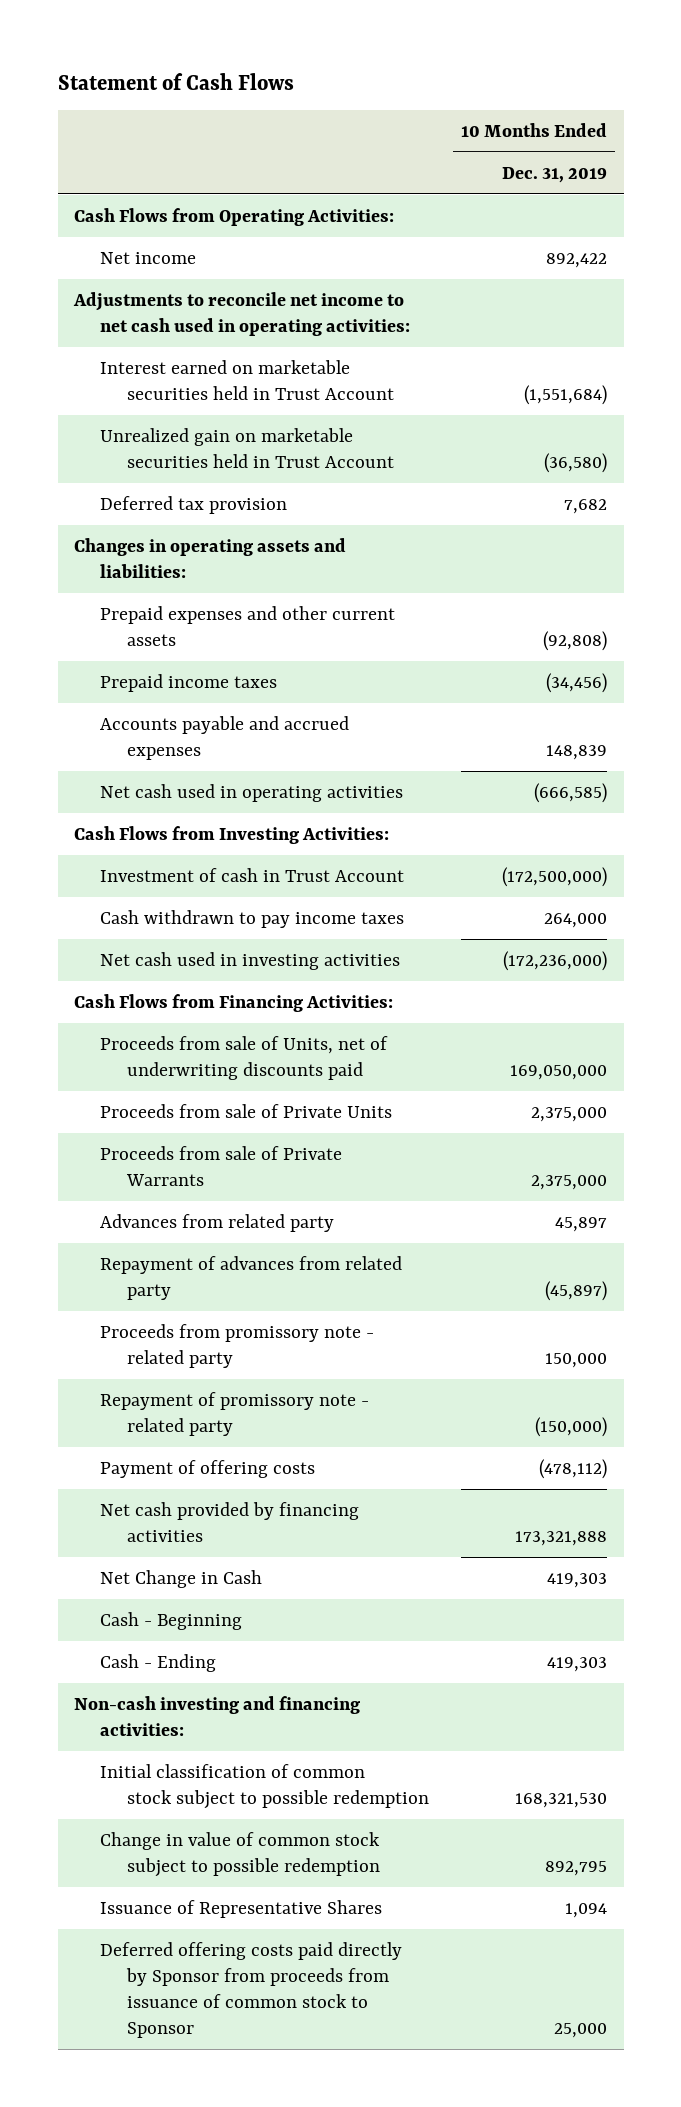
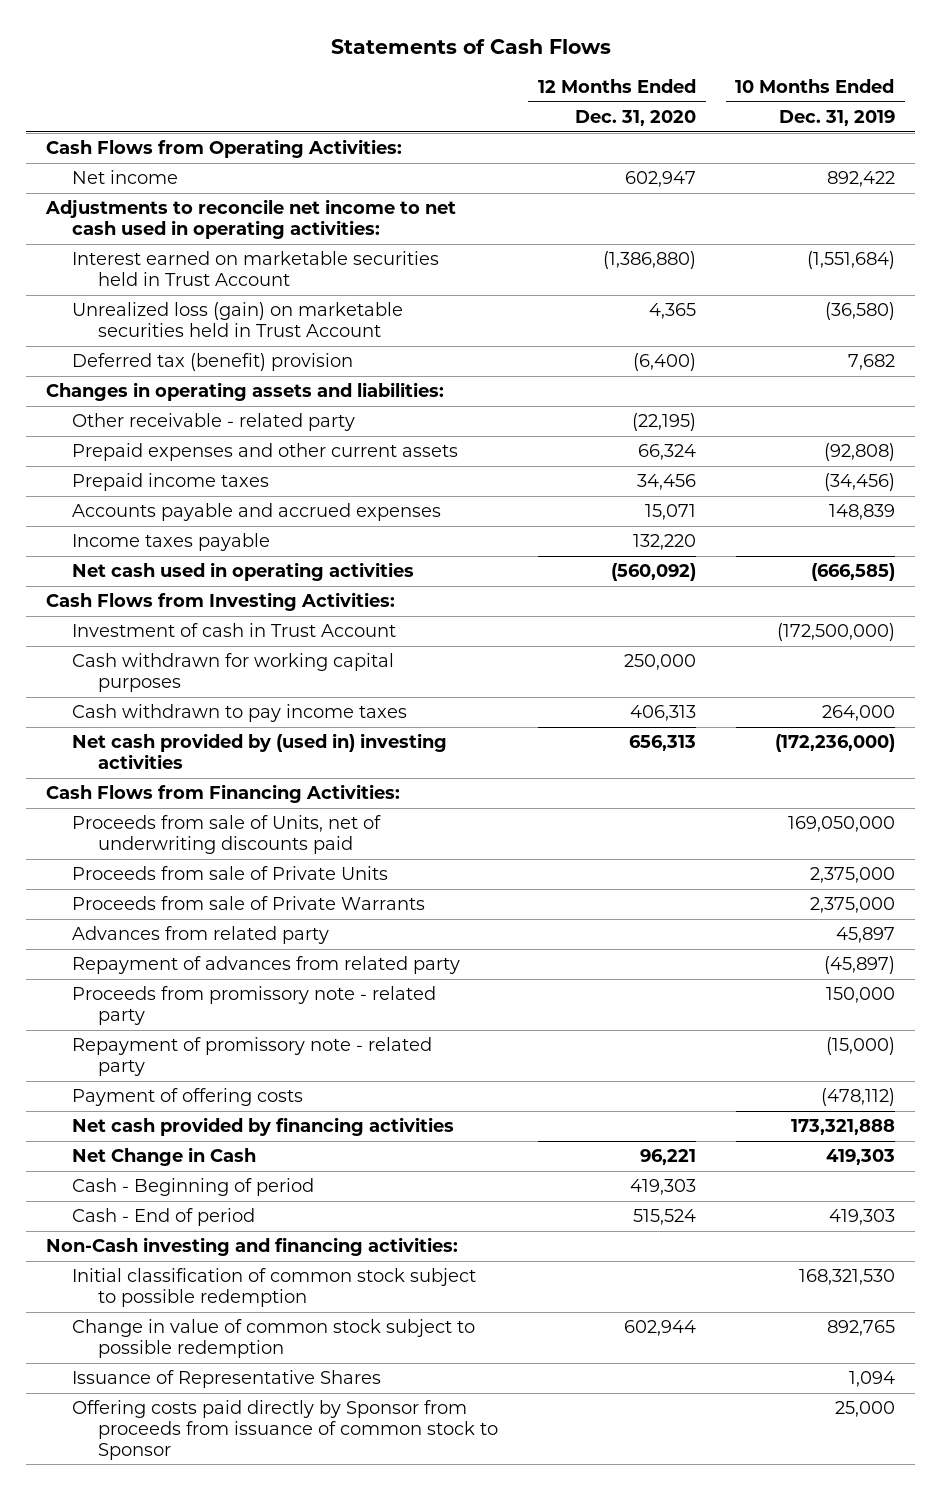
- Statement of Cash Flows
+ Statements of Cash Flows
- | 10 Months Ended Dec. 31, 2019
+ | 12 Months Ended Dec. 31, 2020 | 10 Months Ended Dec. 31, 2019
- Unrealized gain on marketable securities held in Trust Account | (36,580)
- Deferred tax provision | 7,682
+ Unrealized loss (gain) on marketable securities held in Trust Account | 4,365 | (36,580)
+ Deferred tax (benefit) provision | (6,400) | 7,682
+ Other receivable - related party | (22,195) |
+ Income taxes payable | 132,220 |
+ Cash withdrawn for working capital purposes | 250,000 |
- Net cash used in investing activities | (172,236,000)
+ Net cash provided by (used in) investing activities | 656,313 | (172,236,000)
- Repayment of promissory note - related party | (150,000)
+ Repayment of promissory note - related party | | (15,000)
- Cash - Beginning
- Cash - Ending | 419,303
- Non-cash investing and financing activities:
+ Cash - Beginning of period | 419,303 |
+ Cash - End of period | 515,524 | 419,303
+ Non-Cash investing and financing activities:
- Change in value of common stock subject to possible redemption | 892,795
+ Change in value of common stock subject to possible redemption | 602,944 | 892,765
- Deferred offering costs paid directly by Sponsor from proceeds from issuance of common stock to Sponsor | 25,000
+ Offering costs paid directly by Sponsor from proceeds from issuance of common stock to Sponsor | | 25,000

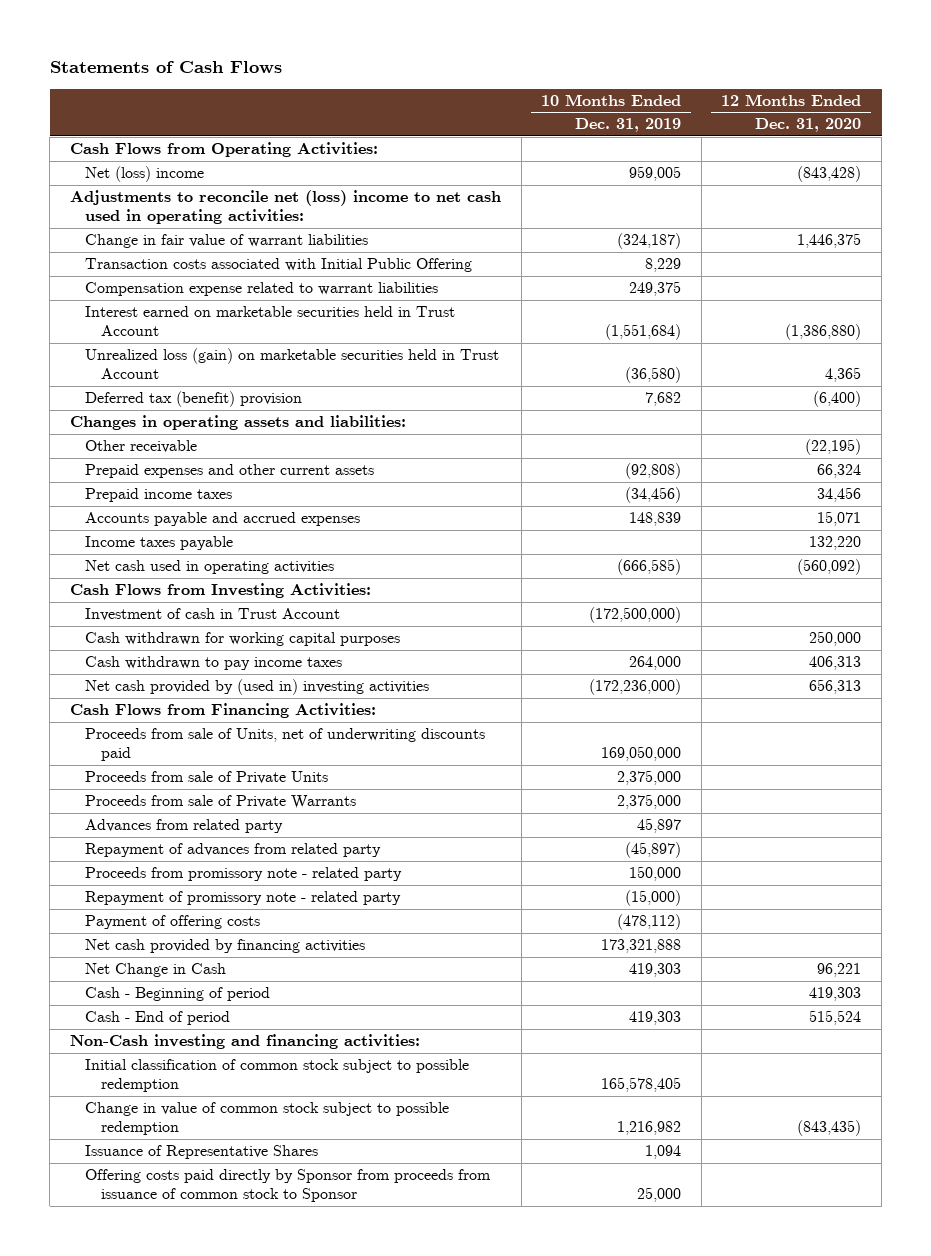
- | 12 Months Ended Dec. 31, 2020 | 10 Months Ended Dec. 31, 2019
+ | 10 Months Ended Dec. 31, 2019 | 12 Months Ended Dec. 31, 2020
- Net income | 602,947 | 892,422
- Adjustments to reconcile net income to net cash used in operating activities:
+ Net (loss) income | 959,005 | (843,428)
+ Adjustments to reconcile net (loss) income to net cash used in operating activities:
+ Change in fair value of warrant liabilities | (324,187) | 1,446,375
+ Transaction costs associated with Initial Public Offering | 8,229 |
+ Compensation expense related to warrant liabilities | 249,375 |
- Other receivable - related party | (22,195) |
+ Other receivable | | (22,195)
- Initial classification of common stock subject to possible redemption | | 168,321,530
- Change in value of common stock subject to possible redemption | 602,944 | 892,765
+ Initial classification of common stock subject to possible redemption | 165,578,405 |
+ Change in value of common stock subject to possible redemption | 1,216,982 | (843,435)

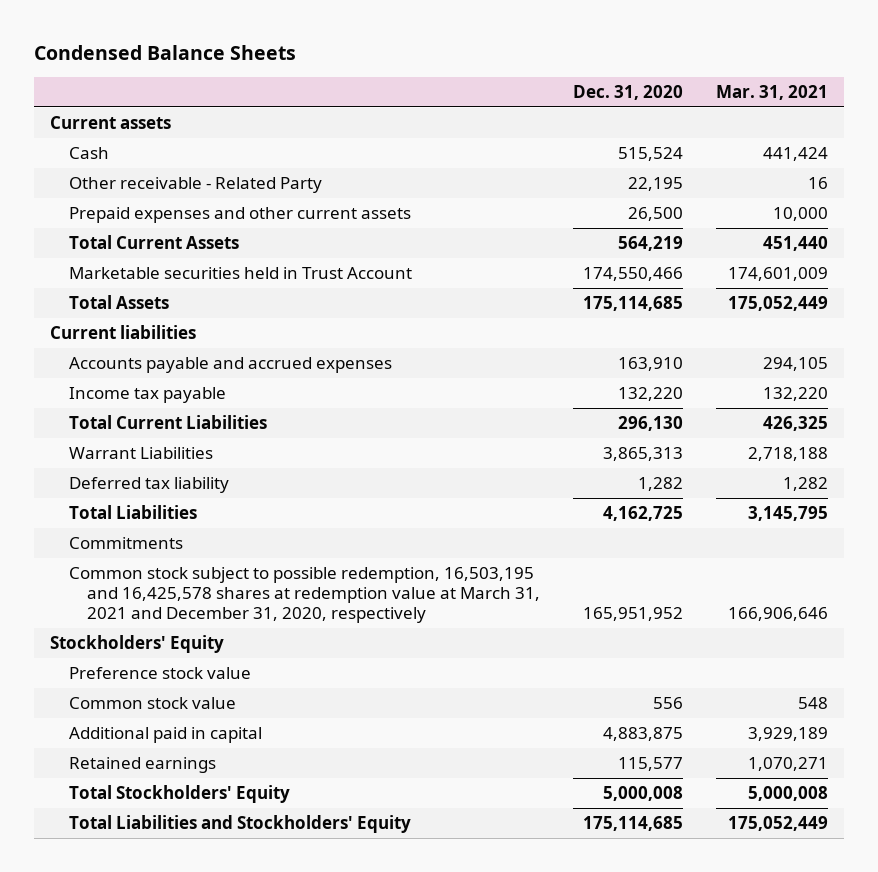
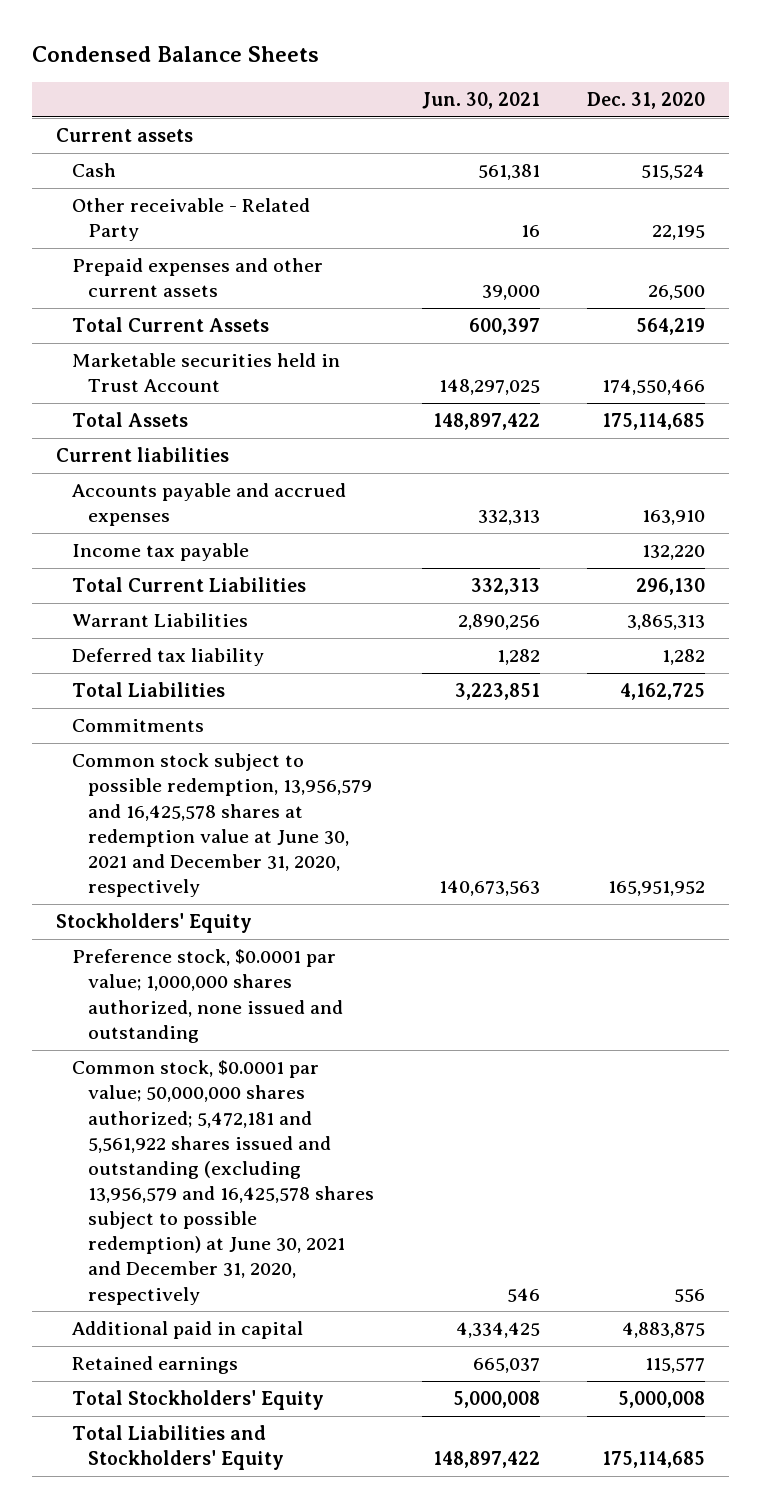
- | Dec. 31, 2020 | Mar. 31, 2021
+ | Jun. 30, 2021 | Dec. 31, 2020
- Common stock subject to possible redemption, 16,503,195 and 16,425,578 shares at redemption value at March 31, 2021 and December 31, 2020, respectively | 165,951,952 | 166,906,646
+ Common stock subject to possible redemption, 13,956,579 and 16,425,578 shares at redemption value at June 30, 2021 and December 31, 2020, respectively | 140,673,563 | 165,951,952
- Preference stock value
- Common stock value | 556 | 548
+ Preference stock, $0.0001 par value; 1,000,000 shares authorized, none issued and outstanding
+ Common stock, $0.0001 par value; 50,000,000 shares authorized; 5,472,181 and 5,561,922 shares issued and outstanding (excluding 13,956,579 and 16,425,578 shares subject to possible redemption) at June 30, 2021 and December 31, 2020, respectively | 546 | 556

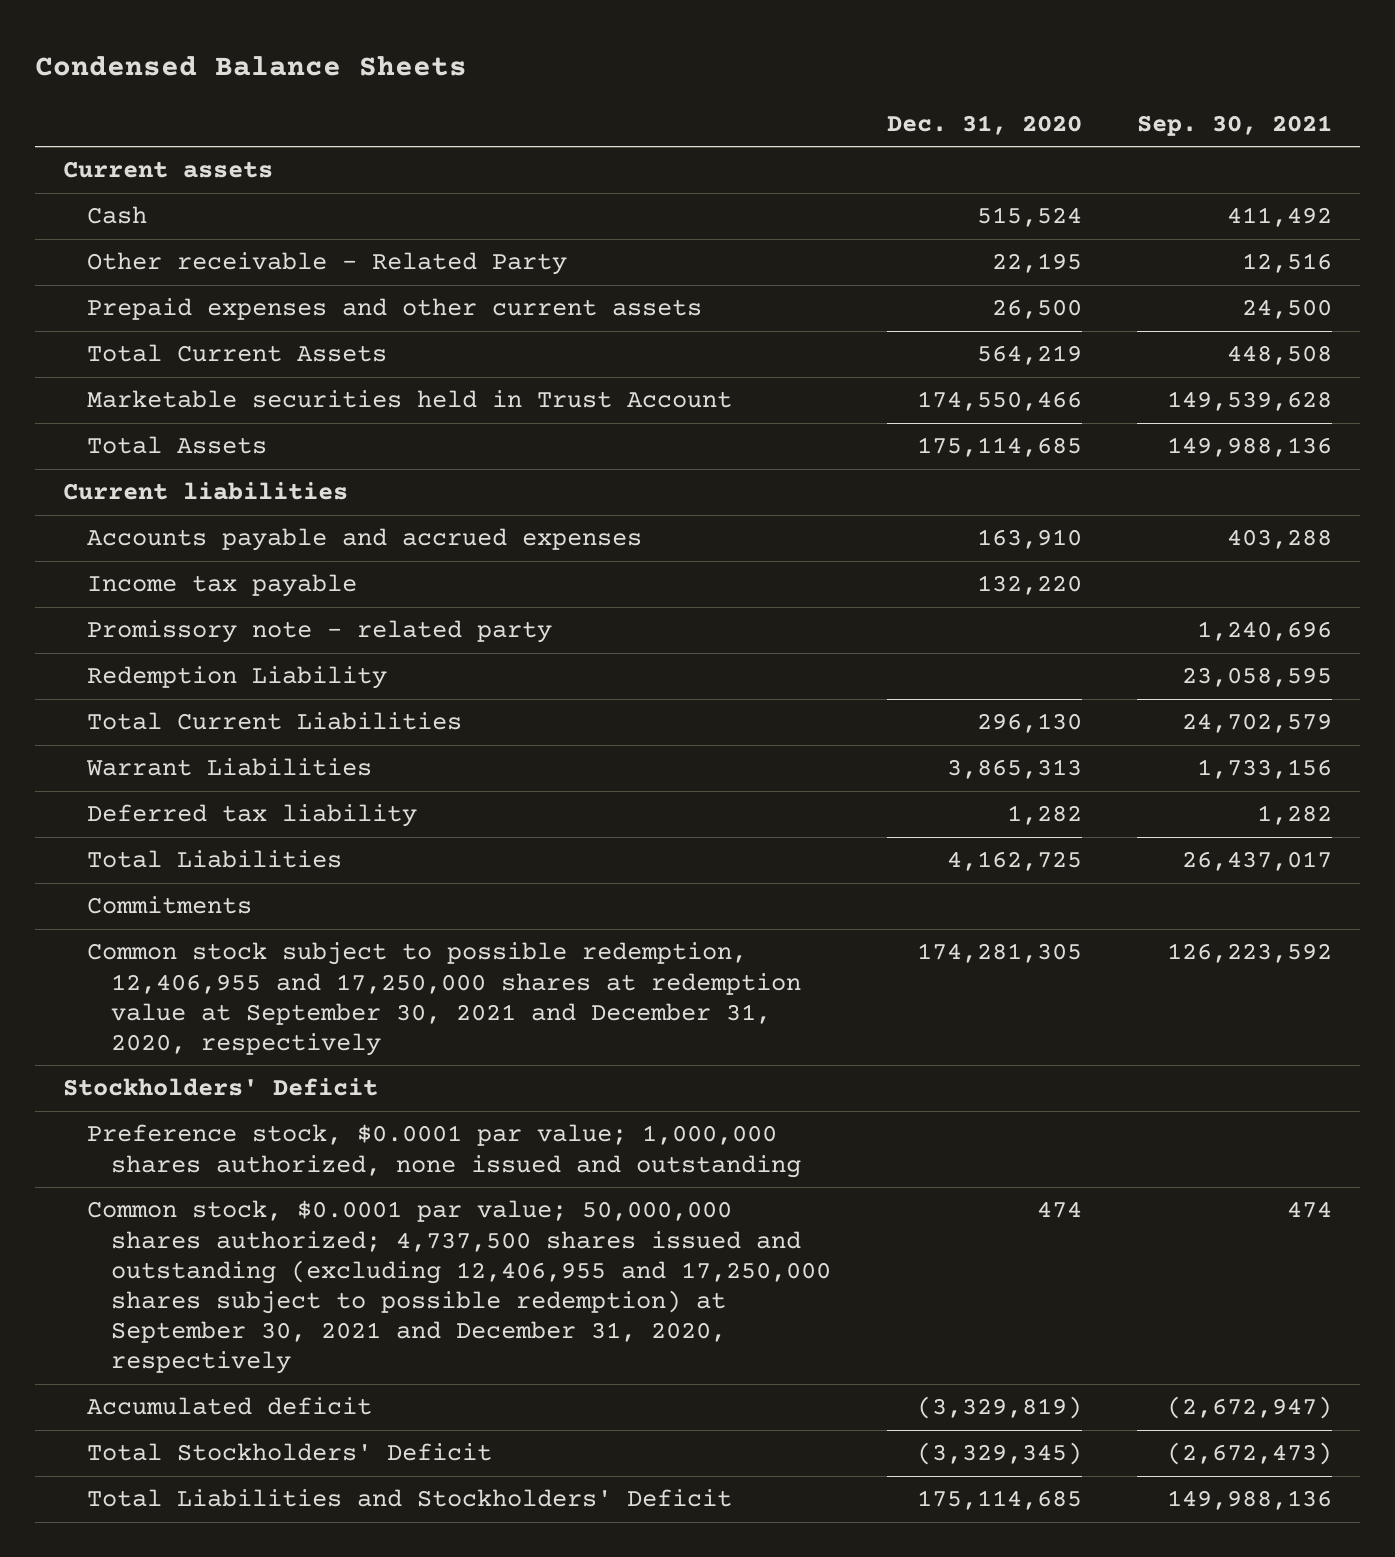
- | Jun. 30, 2021 | Dec. 31, 2020
+ | Dec. 31, 2020 | Sep. 30, 2021
+ Promissory note - related party | | 1,240,696
+ Redemption Liability | | 23,058,595
- Common stock subject to possible redemption, 13,956,579 and 16,425,578 shares at redemption value at June 30, 2021 and December 31, 2020, respectively | 140,673,563 | 165,951,952
- Stockholders' Equity
+ Common stock subject to possible redemption, 12,406,955 and 17,250,000 shares at redemption value at September 30, 2021 and December 31, 2020, respectively | 174,281,305 | 126,223,592
+ Stockholders' Deficit
- Common stock, $0.0001 par value; 50,000,000 shares authorized; 5,472,181 and 5,561,922 shares issued and outstanding (excluding 13,956,579 and 16,425,578 shares subject to possible redemption) at June 30, 2021 and December 31, 2020, respectively | 546 | 556
- Additional paid in capital | 4,334,425 | 4,883,875
- Retained earnings | 665,037 | 115,577
- Total Stockholders' Equity | 5,000,008 | 5,000,008
- Total Liabilities and Stockholders' Equity | 148,897,422 | 175,114,685
+ Common stock, $0.0001 par value; 50,000,000 shares authorized; 4,737,500 shares issued and outstanding (excluding 12,406,955 and 17,250,000 shares subject to possible redemption) at September 30, 2021 and December 31, 2020, respectively | 474 | 474
+ Accumulated deficit | (3,329,819) | (2,672,947)
+ Total Stockholders' Deficit | (3,329,345) | (2,672,473)
+ Total Liabilities and Stockholders' Deficit | 175,114,685 | 149,988,136

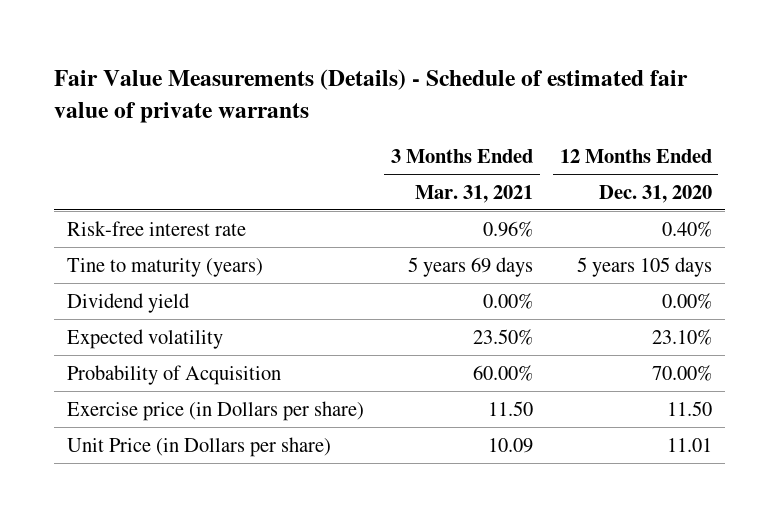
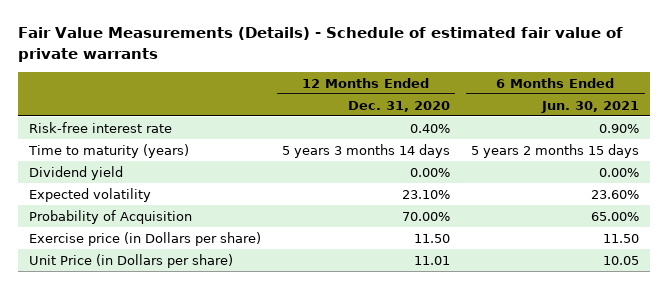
- | 3 Months Ended Mar. 31, 2021 | 12 Months Ended Dec. 31, 2020
+ | 12 Months Ended Dec. 31, 2020 | 6 Months Ended Jun. 30, 2021
- Tine to maturity (years) | 5 years 69 days | 5 years 105 days
+ Time to maturity (years) | 5 years 3 months 14 days | 5 years 2 months 15 days

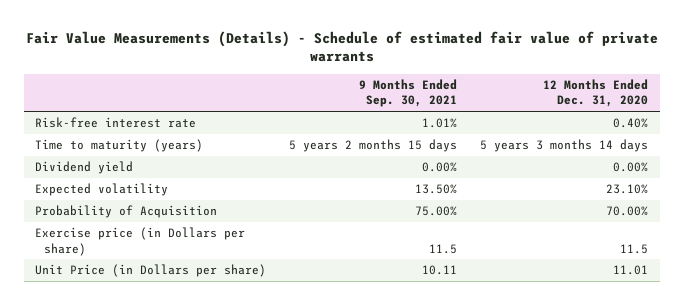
- | 12 Months Ended Dec. 31, 2020 | 6 Months Ended Jun. 30, 2021
+ | 9 Months Ended Sep. 30, 2021 | 12 Months Ended Dec. 31, 2020
- Exercise price (in Dollars per share) | 11.50 | 11.50
+ Exercise price (in Dollars per share) | 11.5 | 11.5

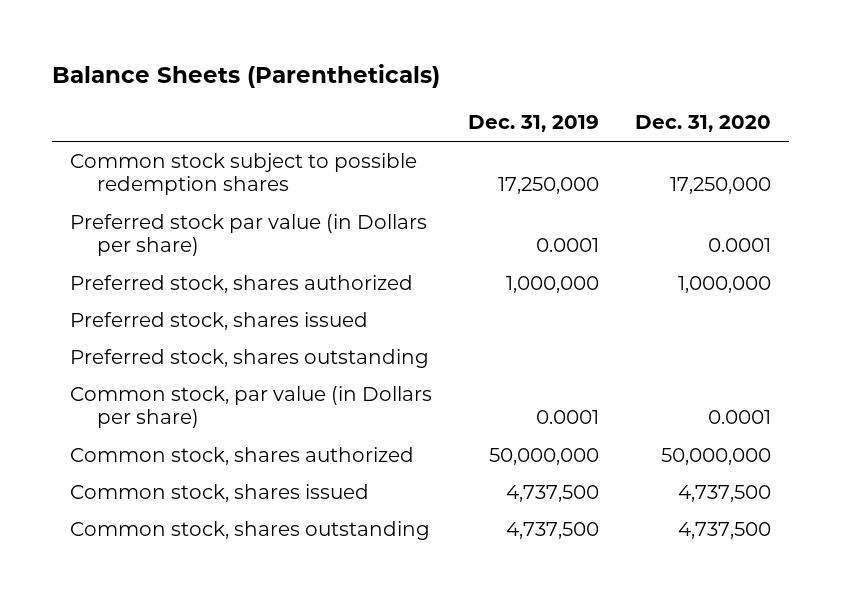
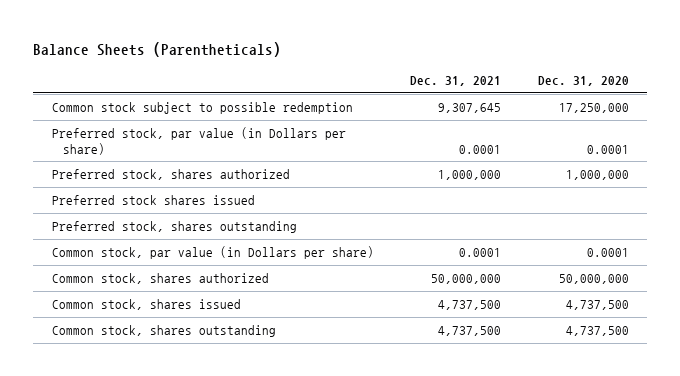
- | Dec. 31, 2019 | Dec. 31, 2020
+ | Dec. 31, 2021 | Dec. 31, 2020
- Common stock subject to possible redemption shares | 17,250,000 | 17,250,000
- Preferred stock par value (in Dollars per share) | 0.0001 | 0.0001
+ Common stock subject to possible redemption | 9,307,645 | 17,250,000
+ Preferred stock, par value (in Dollars per share) | 0.0001 | 0.0001
- Preferred stock, shares issued
+ Preferred stock shares issued

